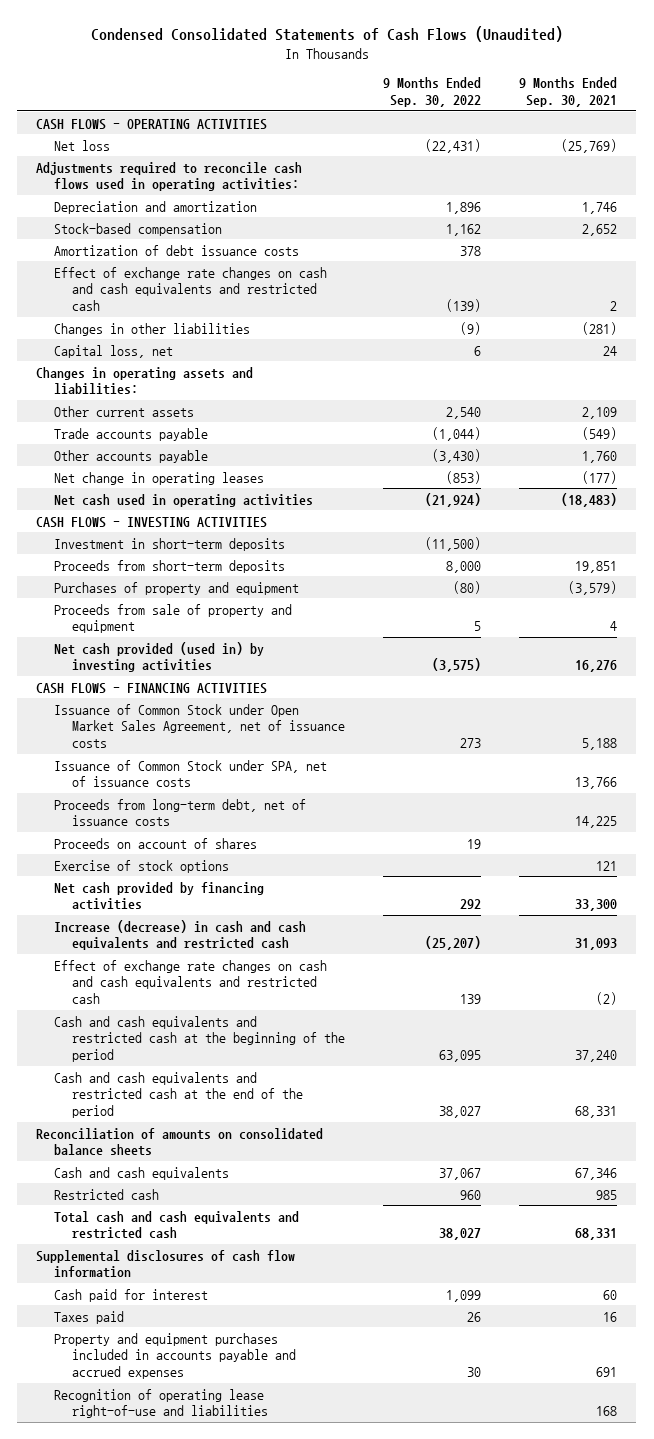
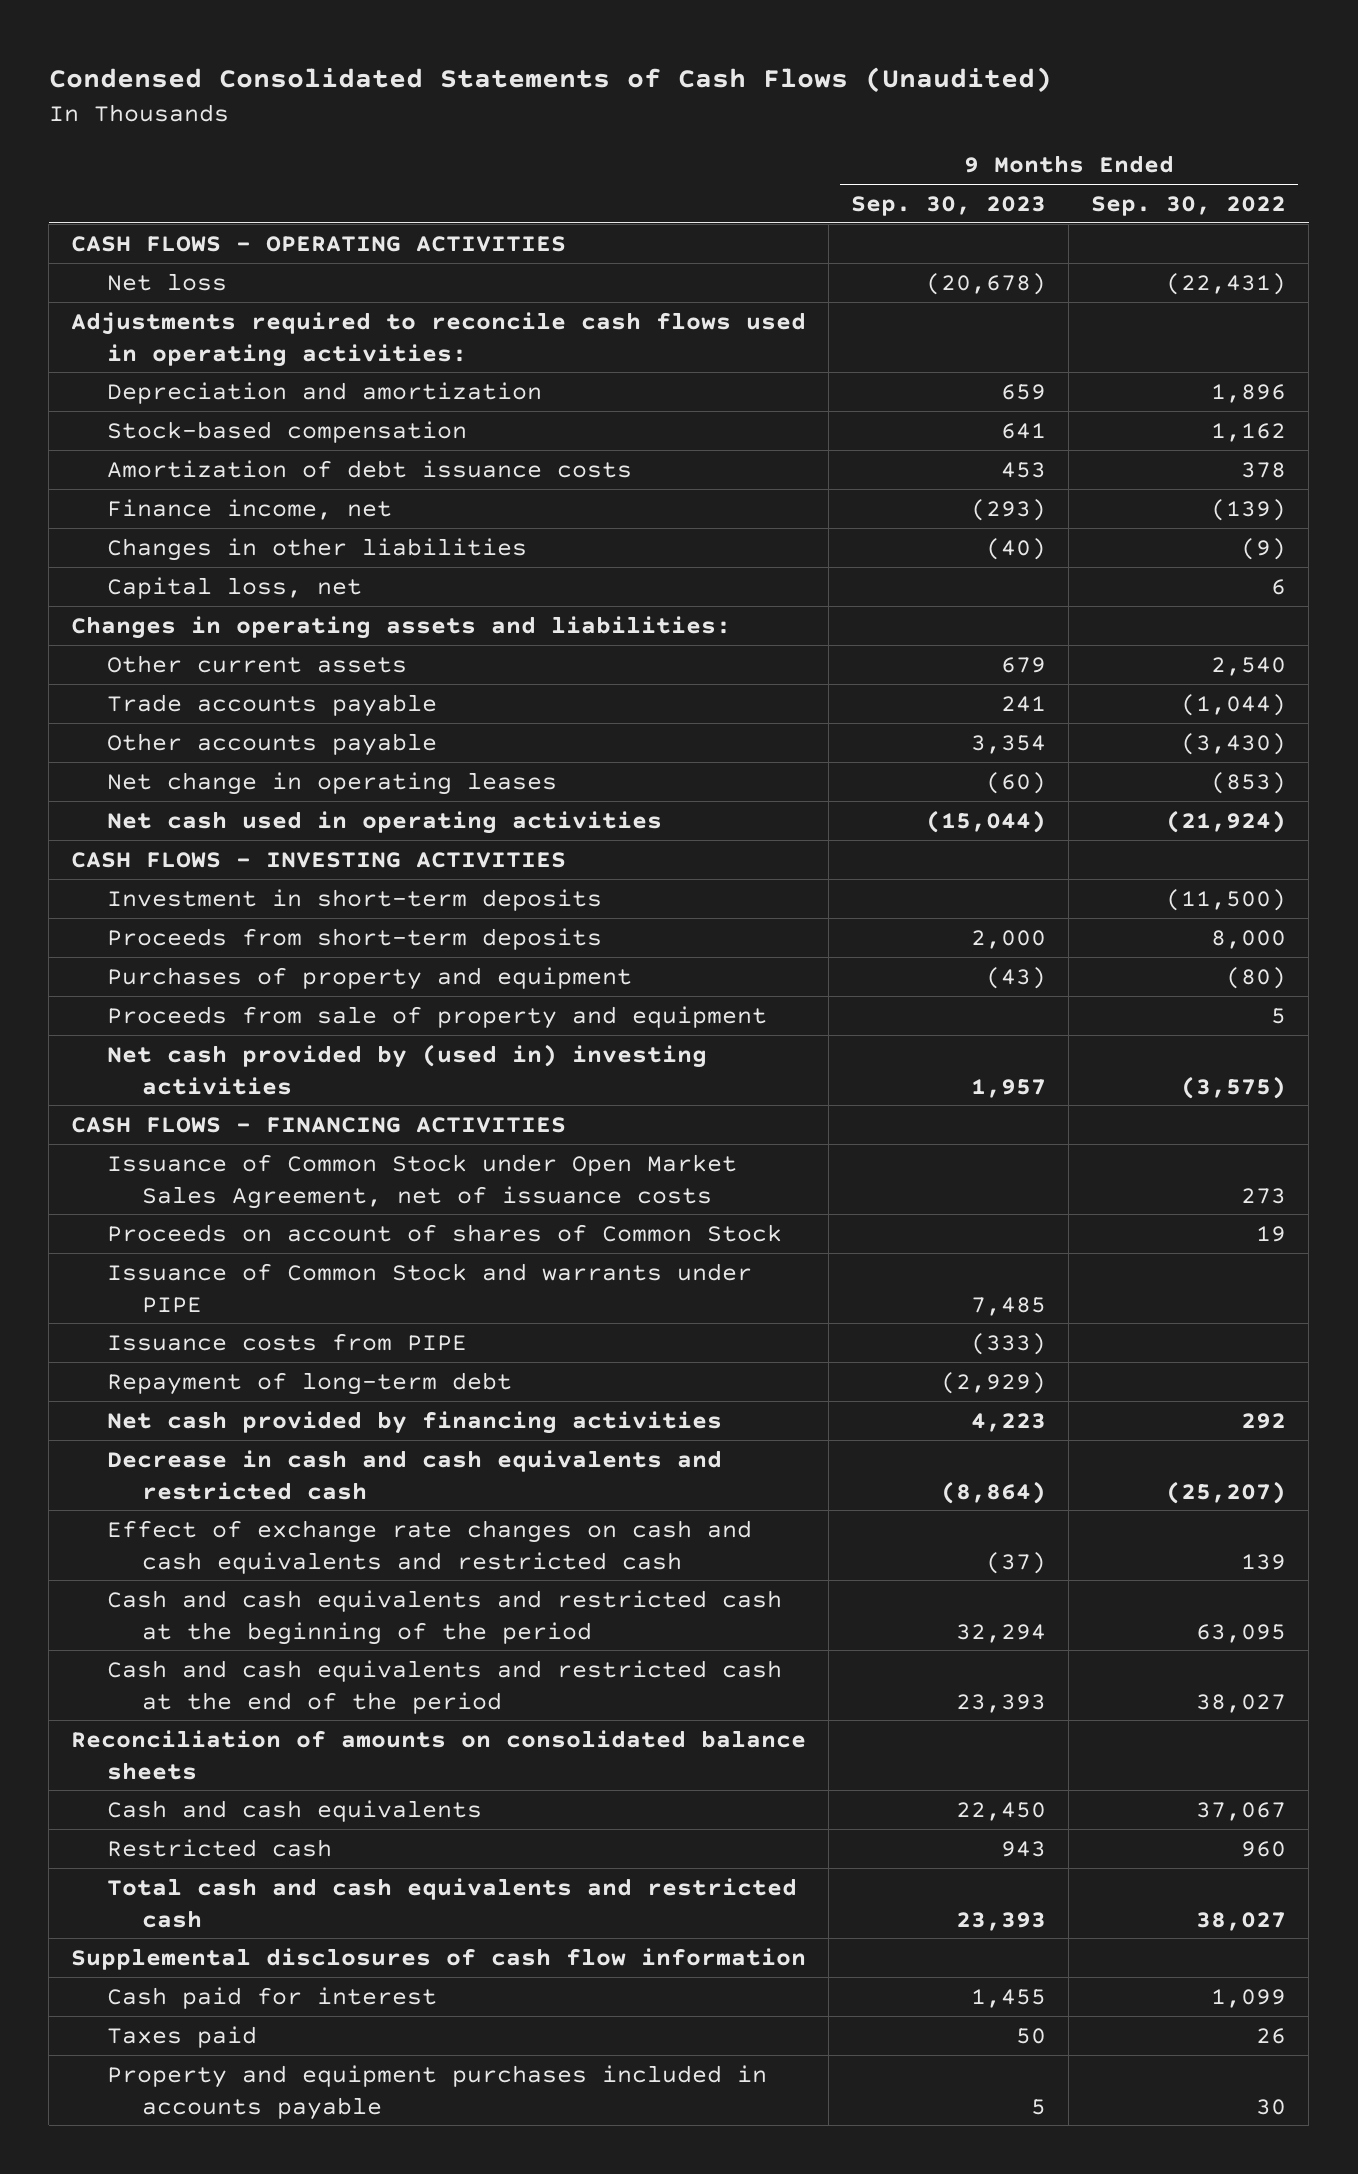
- | 9 Months Ended Sep. 30, 2022 | 9 Months Ended Sep. 30, 2021
+ | 9 Months Ended Sep. 30, 2023 | 9 Months Ended Sep. 30, 2022
- Effect of exchange rate changes on cash and cash equivalents and restricted cash | (139) | 2
+ Finance income, net | (293) | (139)
- Net cash provided (used in) by investing activities | (3,575) | 16,276
+ Net cash provided by (used in) investing activities | 1,957 | (3,575)
- Issuance of Common Stock under SPA, net of issuance costs | | 13,766
- Proceeds from long-term debt, net of issuance costs | | 14,225
- Proceeds on account of shares | 19 |
- Exercise of stock options | | 121
+ Proceeds on account of shares of Common Stock | | 19
+ Issuance of Common Stock and warrants under PIPE | 7,485 |
+ Issuance costs from PIPE | (333) |
+ Repayment of long-term debt | (2,929) |
- Increase (decrease) in cash and cash equivalents and restricted cash | (25,207) | 31,093
+ Decrease in cash and cash equivalents and restricted cash | (8,864) | (25,207)
- Property and equipment purchases included in accounts payable and accrued expenses | 30 | 691
- Recognition of operating lease right-of-use and liabilities | | 168
+ Property and equipment purchases included in accounts payable | 5 | 30

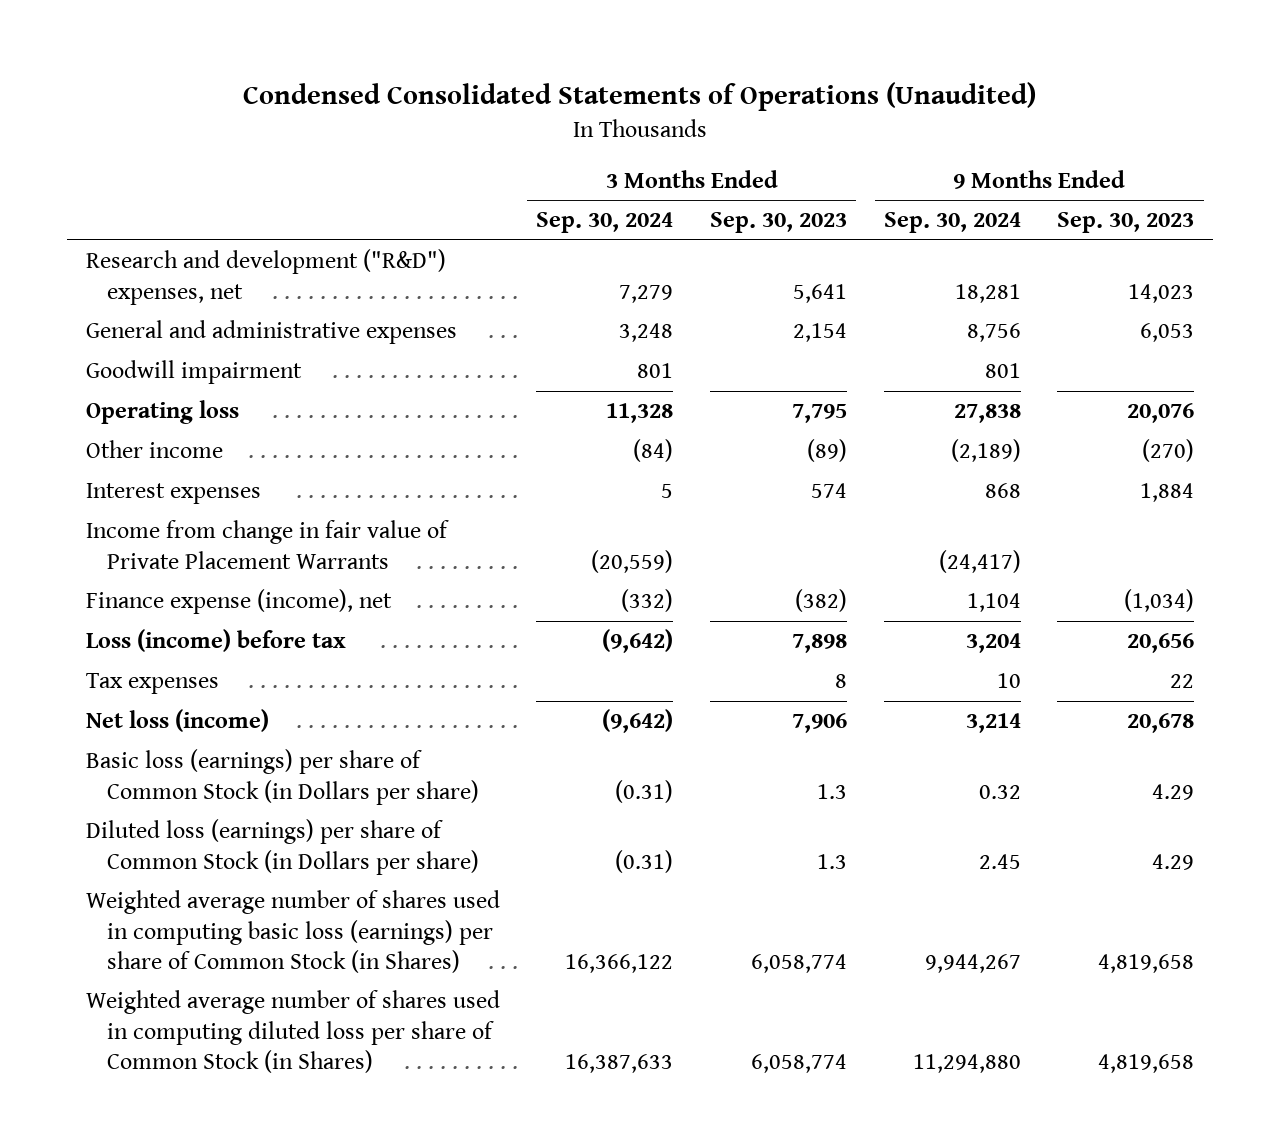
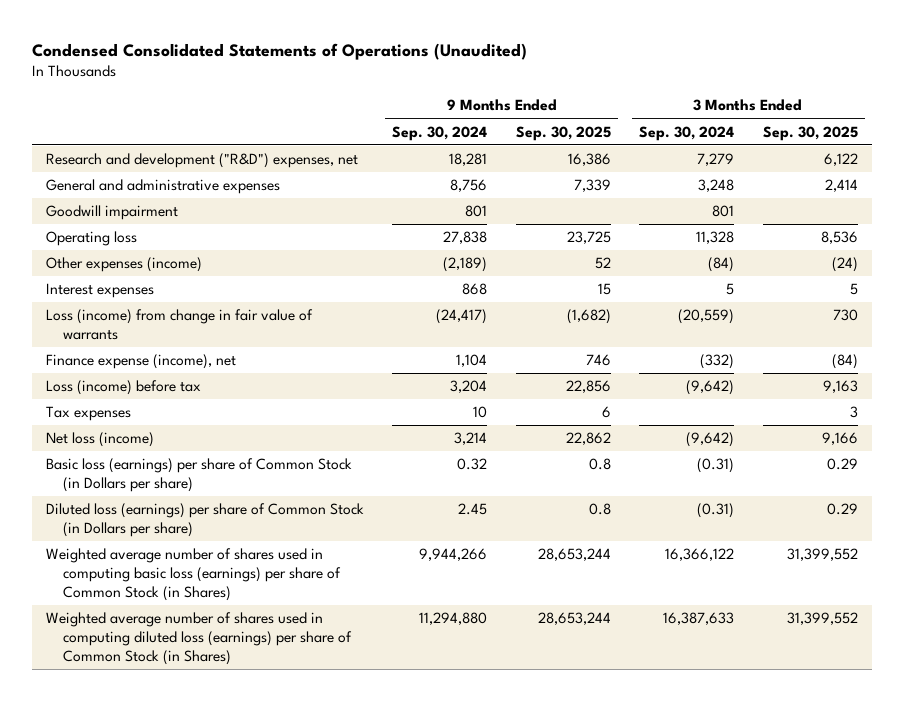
- | 3 Months Ended Sep. 30, 2024 | 3 Months Ended Sep. 30, 2023 | 9 Months Ended Sep. 30, 2024 | 9 Months Ended Sep. 30, 2023
+ | 9 Months Ended Sep. 30, 2024 | 9 Months Ended Sep. 30, 2025 | 3 Months Ended Sep. 30, 2024 | 3 Months Ended Sep. 30, 2025
- Other income | (84) | (89) | (2,189) | (270)
+ Other expenses (income) | (2,189) | 52 | (84) | (24)
- Income from change in fair value of Private Placement Warrants | (20,559) | | (24,417) |
+ Loss (income) from change in fair value of warrants | (24,417) | (1,682) | (20,559) | 730
- Weighted average number of shares used in computing basic loss (earnings) per share of Common Stock (in Shares) | 16,366,122 | 6,058,774 | 9,944,267 | 4,819,658
- Weighted average number of shares used in computing diluted loss per share of Common Stock (in Shares) | 16,387,633 | 6,058,774 | 11,294,880 | 4,819,658
+ Weighted average number of shares used in computing basic loss (earnings) per share of Common Stock (in Shares) | 9,944,266 | 28,653,244 | 16,366,122 | 31,399,552
+ Weighted average number of shares used in computing diluted loss (earnings) per share of Common Stock (in Shares) | 11,294,880 | 28,653,244 | 16,387,633 | 31,399,552

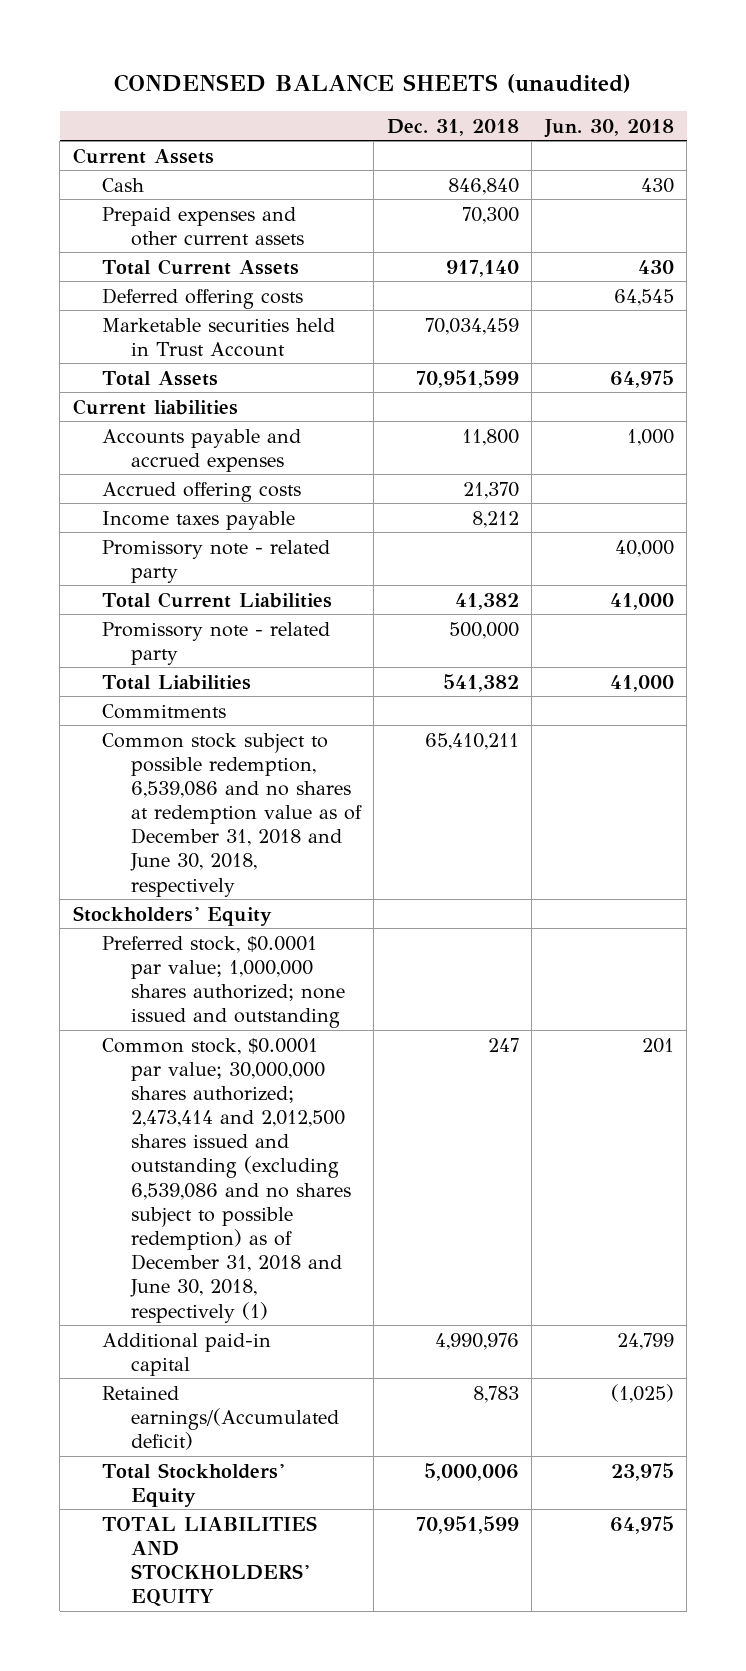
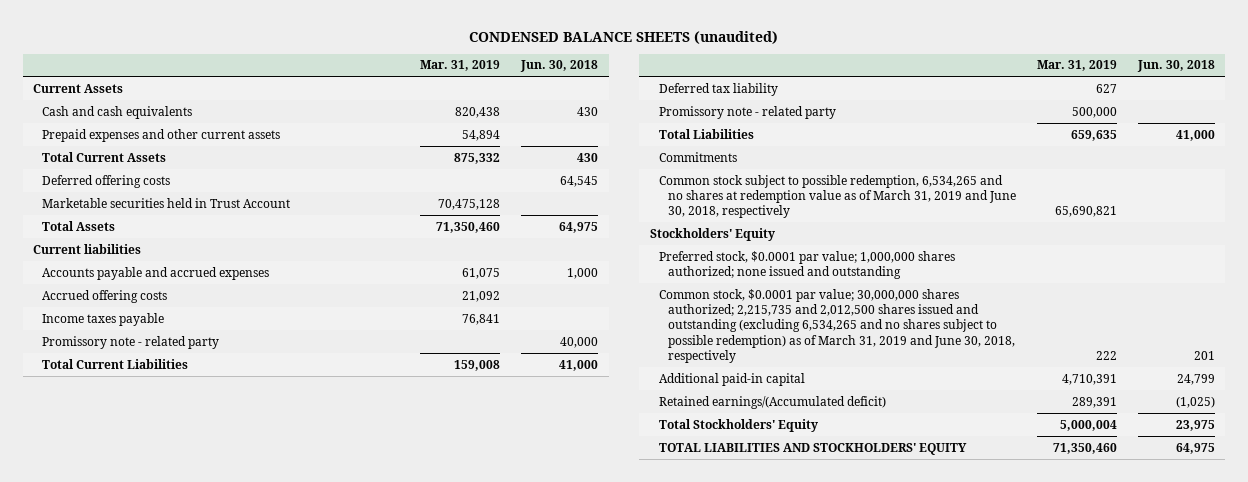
- | Dec. 31, 2018 | Jun. 30, 2018
+ | Mar. 31, 2019 | Jun. 30, 2018
- Cash | 846,840 | 430
+ Cash and cash equivalents | 820,438 | 430
+ Deferred tax liability | 627 |
- Common stock subject to possible redemption, 6,539,086 and no shares at redemption value as of December 31, 2018 and June 30, 2018, respectively | 65,410,211 |
+ Common stock subject to possible redemption, 6,534,265 and no shares at redemption value as of March 31, 2019 and June 30, 2018, respectively | 65,690,821 |
- Common stock, $0.0001 par value; 30,000,000 shares authorized; 2,473,414 and 2,012,500 shares issued and outstanding (excluding 6,539,086 and no shares subject to possible redemption) as of December 31, 2018 and June 30, 2018, respectively (1) | 247 | 201
+ Common stock, $0.0001 par value; 30,000,000 shares authorized; 2,215,735 and 2,012,500 shares issued and outstanding (excluding 6,534,265 and no shares subject to possible redemption) as of March 31, 2019 and June 30, 2018, respectively | 222 | 201

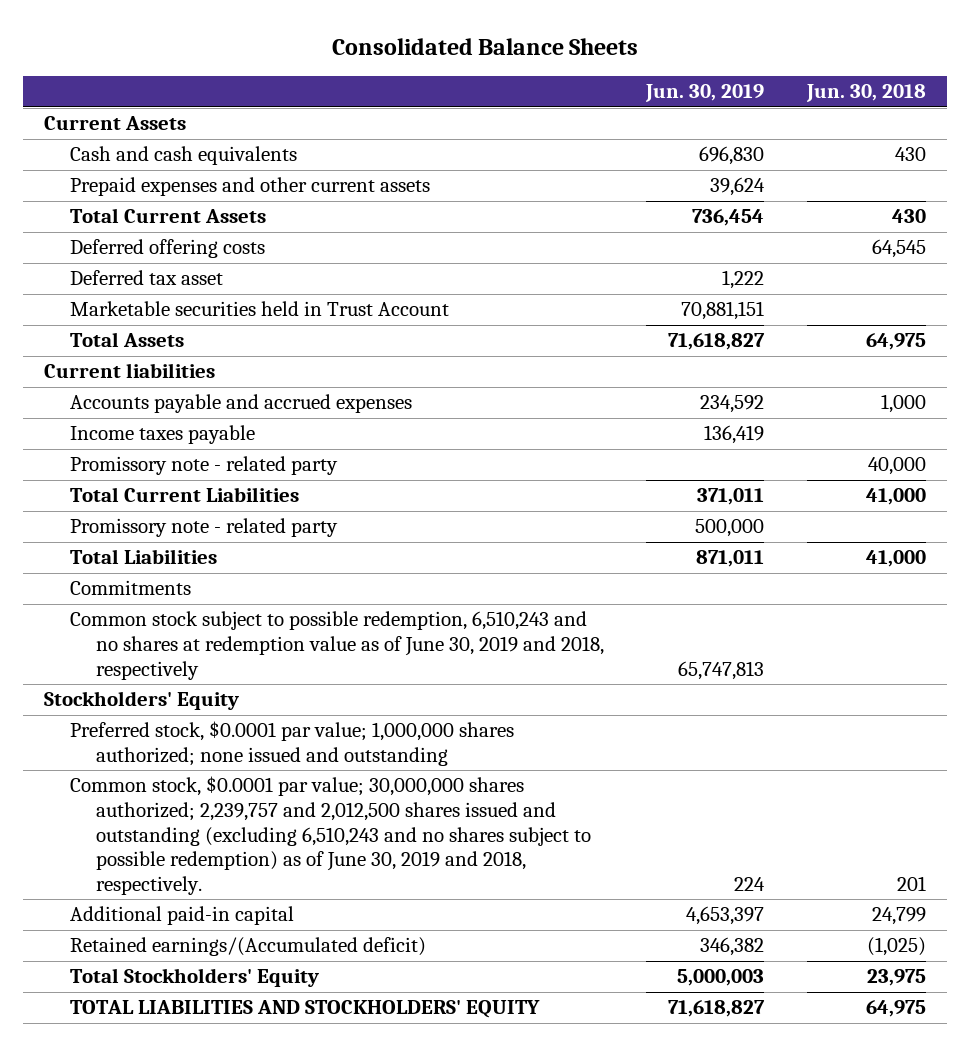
- CONDENSED BALANCE SHEETS (unaudited)
+ Consolidated Balance Sheets
- | Mar. 31, 2019 | Jun. 30, 2018
+ | Jun. 30, 2019 | Jun. 30, 2018
+ Deferred tax asset | 1,222 |
- Accrued offering costs | 21,092 |
- Deferred tax liability | 627 |
- Common stock subject to possible redemption, 6,534,265 and no shares at redemption value as of March 31, 2019 and June 30, 2018, respectively | 65,690,821 |
+ Common stock subject to possible redemption, 6,510,243 and no shares at redemption value as of June 30, 2019 and 2018, respectively | 65,747,813 |
- Common stock, $0.0001 par value; 30,000,000 shares authorized; 2,215,735 and 2,012,500 shares issued and outstanding (excluding 6,534,265 and no shares subject to possible redemption) as of March 31, 2019 and June 30, 2018, respectively | 222 | 201
+ Common stock, $0.0001 par value; 30,000,000 shares authorized; 2,239,757 and 2,012,500 shares issued and outstanding (excluding 6,510,243 and no shares subject to possible redemption) as of June 30, 2019 and 2018, respectively. | 224 | 201

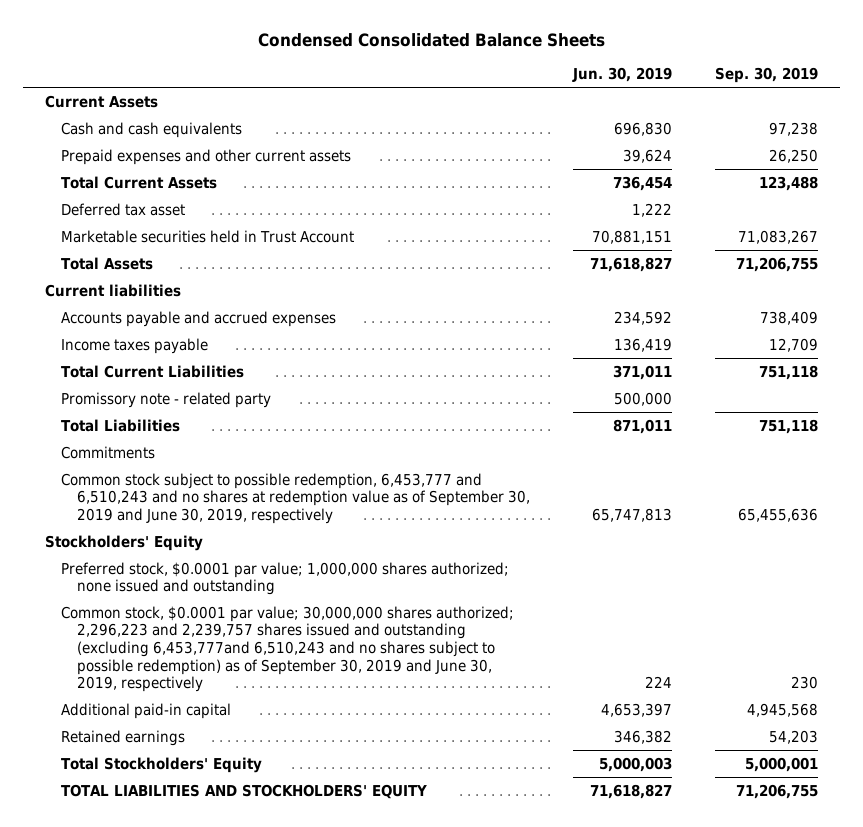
- Consolidated Balance Sheets
+ Condensed Consolidated Balance Sheets
- | Jun. 30, 2019 | Jun. 30, 2018
+ | Jun. 30, 2019 | Sep. 30, 2019
- Deferred offering costs | | 64,545
- Promissory note - related party | | 40,000
- Common stock subject to possible redemption, 6,510,243 and no shares at redemption value as of June 30, 2019 and 2018, respectively | 65,747,813 |
+ Common stock subject to possible redemption, 6,453,777 and 6,510,243 and no shares at redemption value as of September 30, 2019 and June 30, 2019, respectively | 65,747,813 | 65,455,636
- Common stock, $0.0001 par value; 30,000,000 shares authorized; 2,239,757 and 2,012,500 shares issued and outstanding (excluding 6,510,243 and no shares subject to possible redemption) as of June 30, 2019 and 2018, respectively. | 224 | 201
+ Common stock, $0.0001 par value; 30,000,000 shares authorized; 2,296,223 and 2,239,757 shares issued and outstanding (excluding 6,453,777and 6,510,243 and no shares subject to possible redemption) as of September 30, 2019 and June 30, 2019, respectively | 224 | 230
- Retained earnings/(Accumulated deficit) | 346,382 | (1,025)
+ Retained earnings | 346,382 | 54,203

